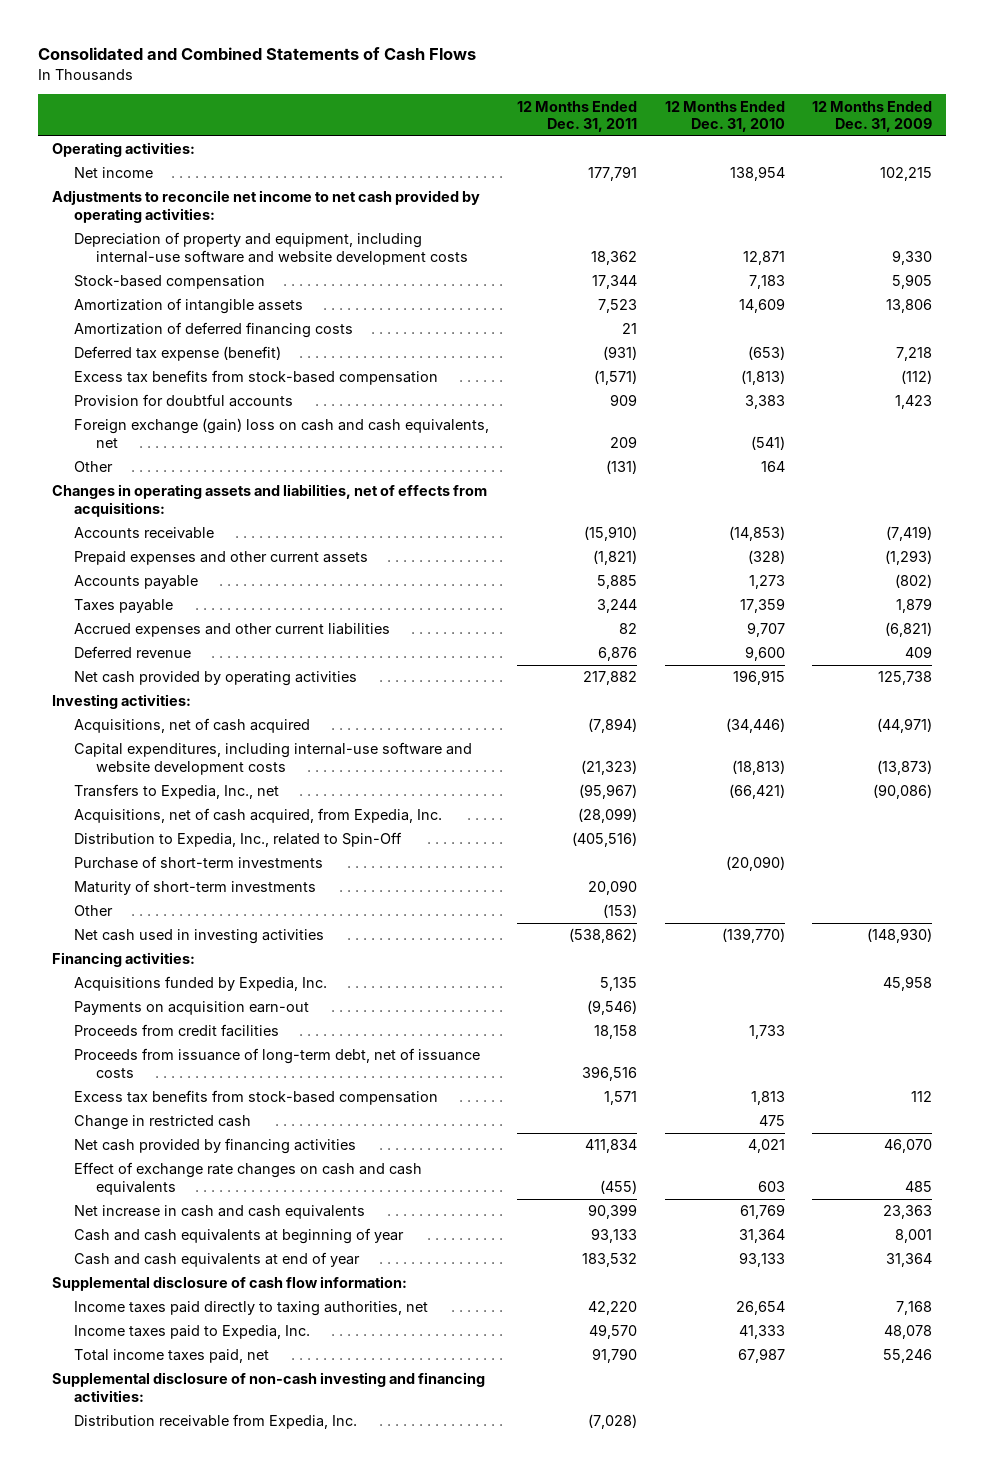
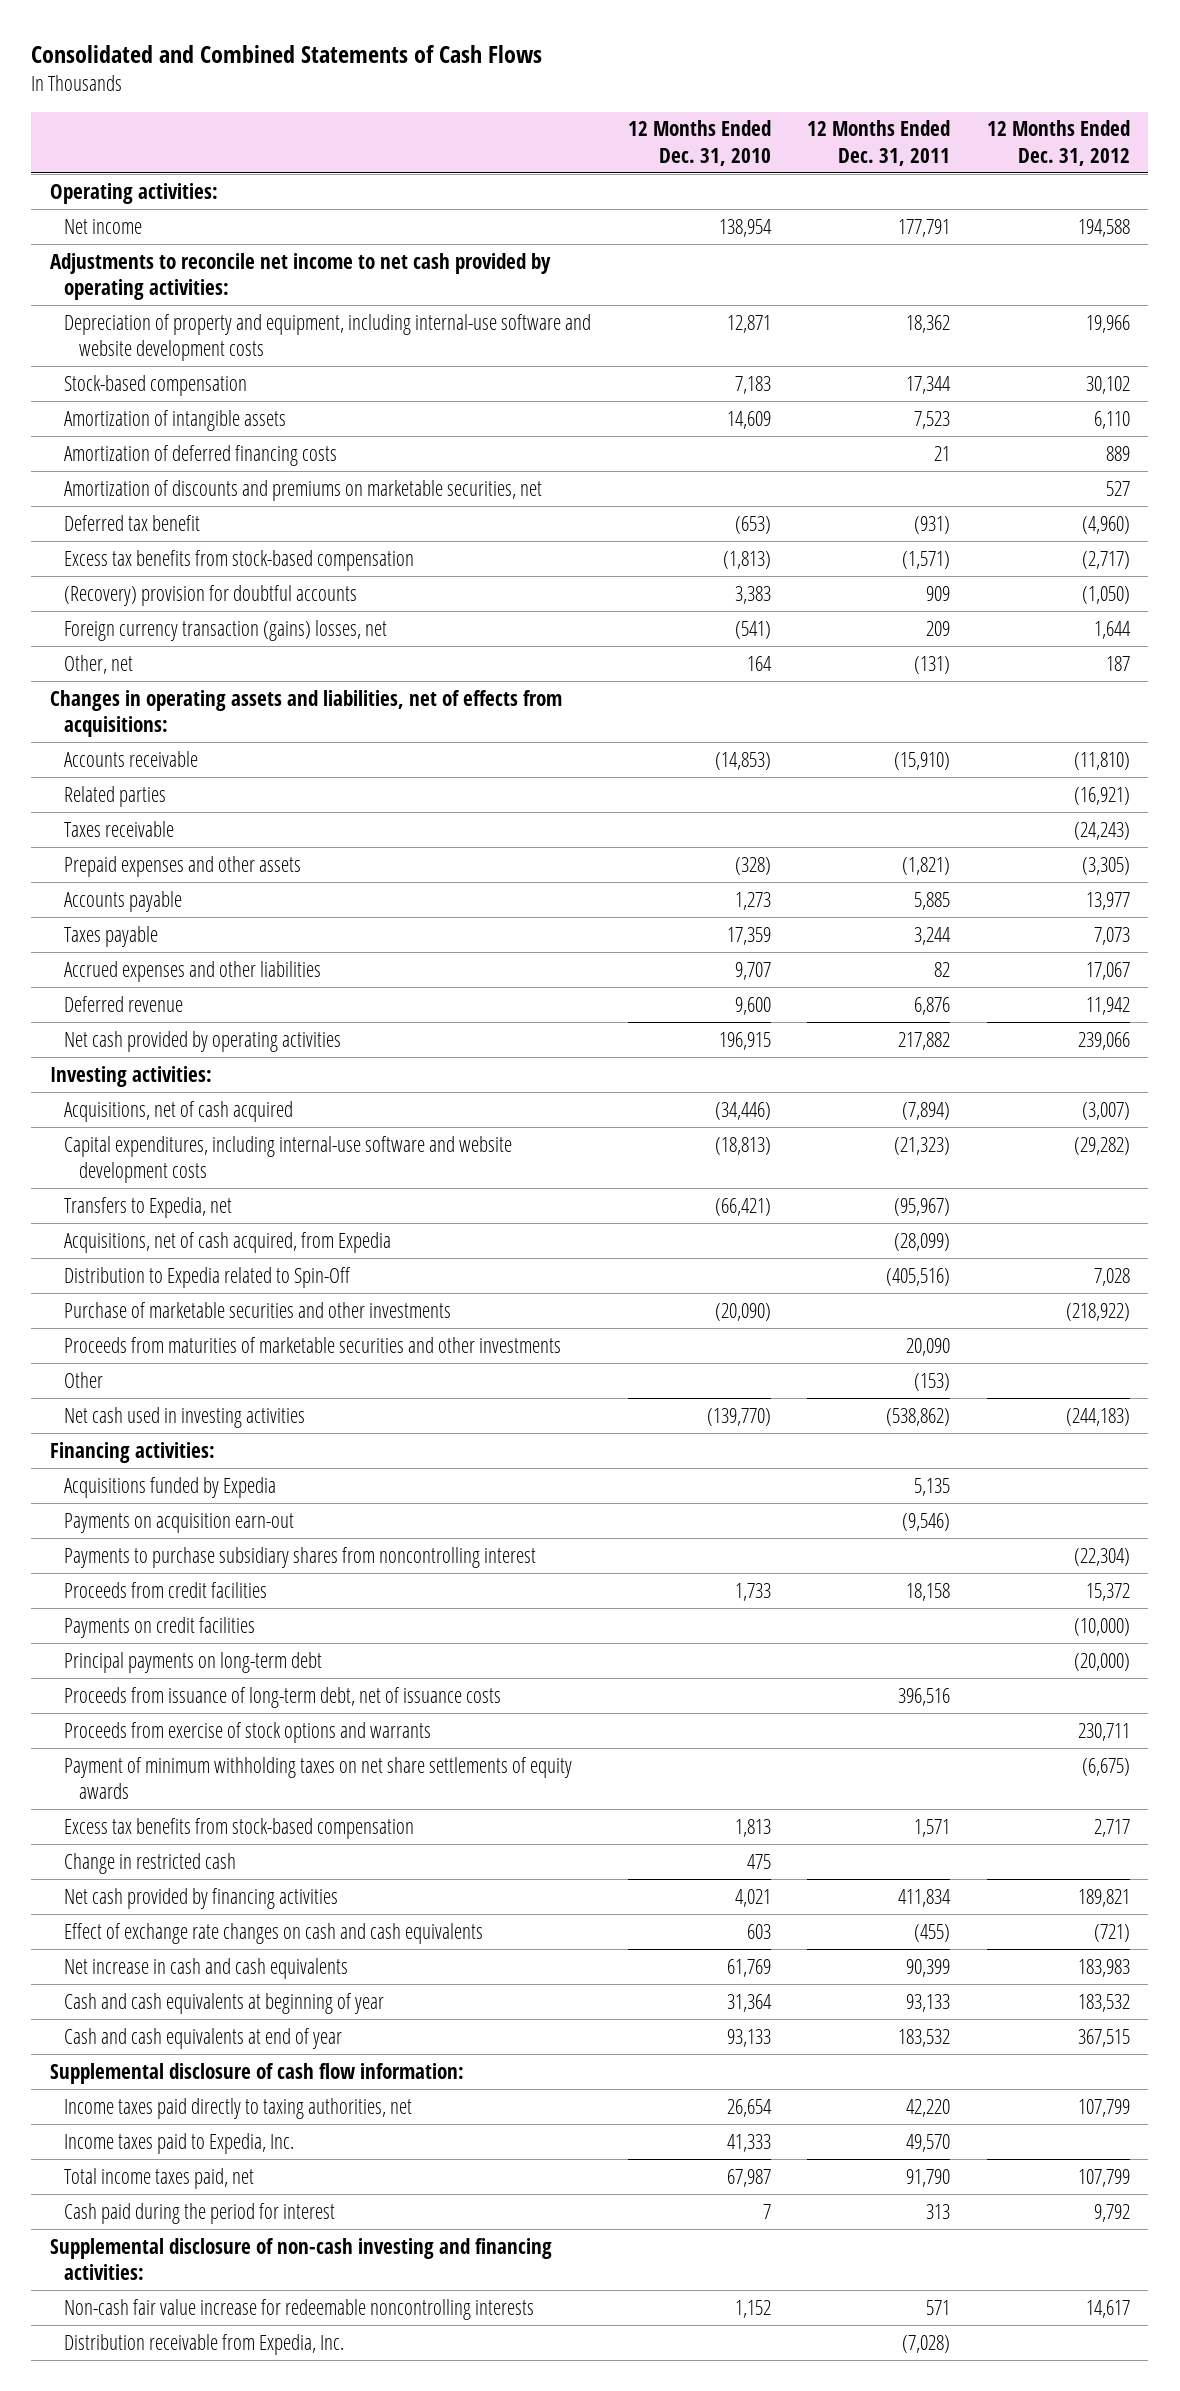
- | 12 Months Ended Dec. 31, 2011 | 12 Months Ended Dec. 31, 2010 | 12 Months Ended Dec. 31, 2009
+ | 12 Months Ended Dec. 31, 2010 | 12 Months Ended Dec. 31, 2011 | 12 Months Ended Dec. 31, 2012
- Deferred tax expense (benefit) | (931) | (653) | 7,218
+ Amortization of discounts and premiums on marketable securities, net | | | 527
+ Deferred tax benefit | (653) | (931) | (4,960)
- Provision for doubtful accounts | 909 | 3,383 | 1,423
- Foreign exchange (gain) loss on cash and cash equivalents, net | 209 | (541) |
- Other | (131) | 164 |
+ (Recovery) provision for doubtful accounts | 3,383 | 909 | (1,050)
+ Foreign currency transaction (gains) losses, net | (541) | 209 | 1,644
+ Other, net | 164 | (131) | 187
- Prepaid expenses and other current assets | (1,821) | (328) | (1,293)
+ Related parties | | | (16,921)
+ Taxes receivable | | | (24,243)
+ Prepaid expenses and other assets | (328) | (1,821) | (3,305)
- Accrued expenses and other current liabilities | 82 | 9,707 | (6,821)
+ Accrued expenses and other liabilities | 9,707 | 82 | 17,067
- Transfers to Expedia, Inc., net | (95,967) | (66,421) | (90,086)
- Acquisitions, net of cash acquired, from Expedia, Inc. | (28,099) | |
- Distribution to Expedia, Inc., related to Spin-Off | (405,516) | |
- Purchase of short-term investments | | (20,090) |
- Maturity of short-term investments | 20,090 | |
+ Transfers to Expedia, net | (66,421) | (95,967) |
+ Acquisitions, net of cash acquired, from Expedia | | (28,099) |
+ Distribution to Expedia related to Spin-Off | | (405,516) | 7,028
+ Purchase of marketable securities and other investments | (20,090) | | (218,922)
+ Proceeds from maturities of marketable securities and other investments | | 20,090 |
- Acquisitions funded by Expedia, Inc. | 5,135 | | 45,958
+ Acquisitions funded by Expedia | | 5,135 |
+ Payments to purchase subsidiary shares from noncontrolling interest | | | (22,304)
+ Payments on credit facilities | | | (10,000)
+ Principal payments on long-term debt | | | (20,000)
+ Proceeds from exercise of stock options and warrants | | | 230,711
+ Payment of minimum withholding taxes on net share settlements of equity awards | | | (6,675)
+ Cash paid during the period for interest | 7 | 313 | 9,792
+ Non-cash fair value increase for redeemable noncontrolling interests | 1,152 | 571 | 14,617

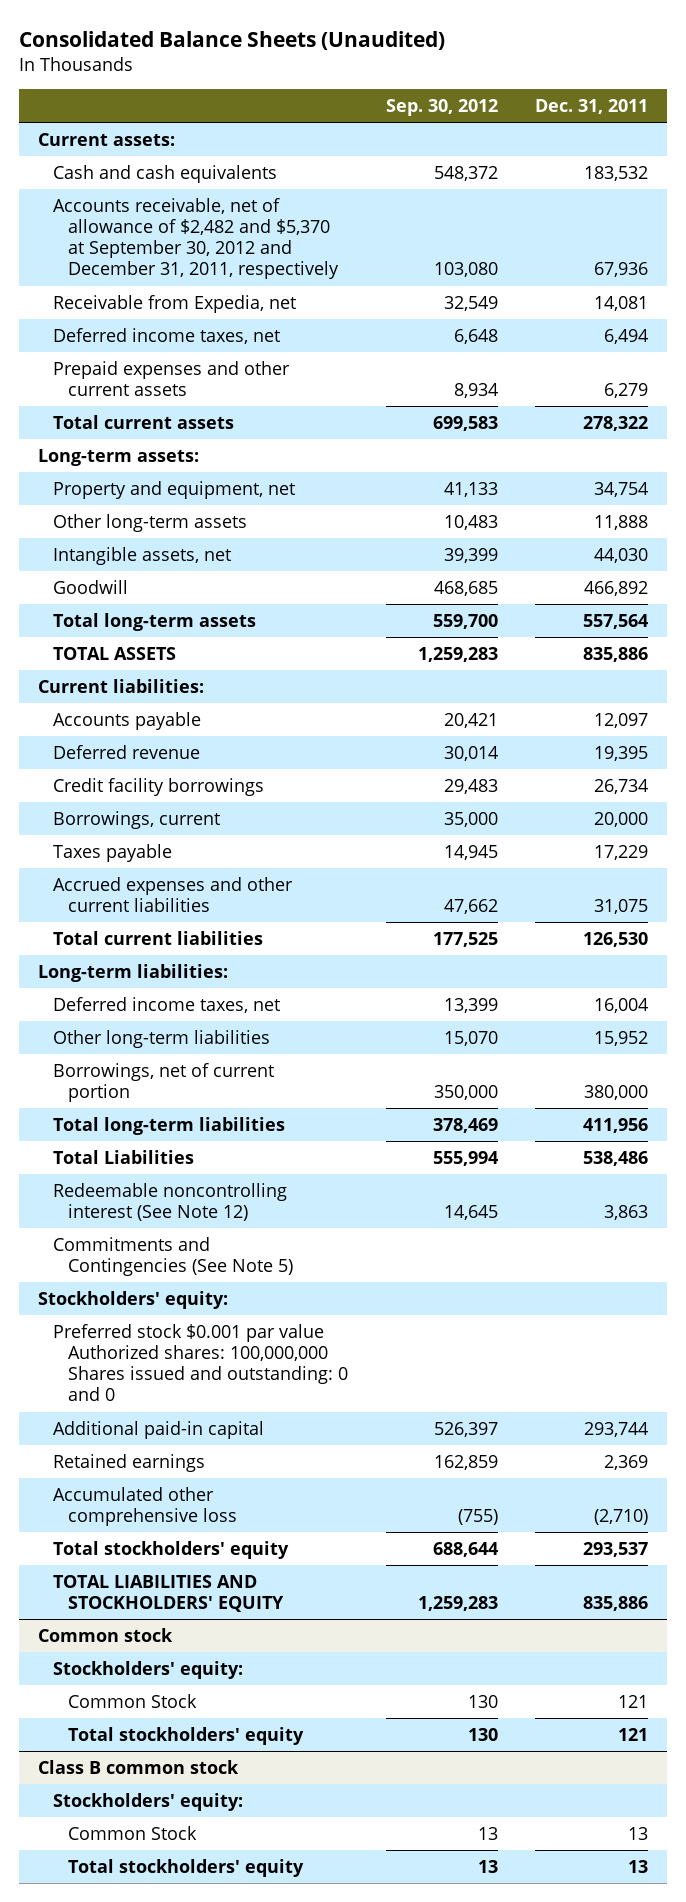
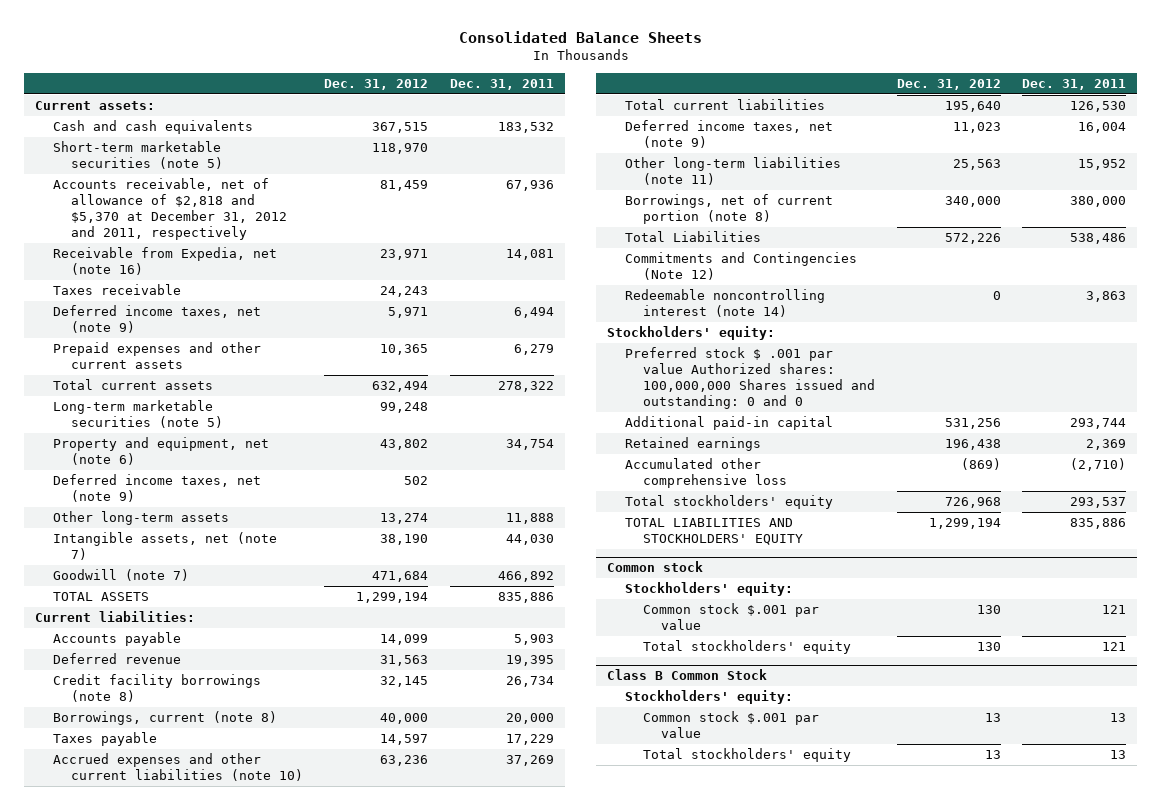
- Consolidated Balance Sheets (Unaudited)
+ Consolidated Balance Sheets
- | Sep. 30, 2012 | Dec. 31, 2011
+ | Dec. 31, 2012 | Dec. 31, 2011
- Accounts receivable, net of allowance of $2,482 and $5,370 at September 30, 2012 and December 31, 2011, respectively | 103,080 | 67,936
- Receivable from Expedia, net | 32,549 | 14,081
- Deferred income taxes, net | 6,648 | 6,494
+ Short-term marketable securities (note 5) | 118,970 |
+ Accounts receivable, net of allowance of $2,818 and $5,370 at December 31, 2012 and 2011, respectively | 81,459 | 67,936
+ Receivable from Expedia, net (note 16) | 23,971 | 14,081
+ Taxes receivable | 24,243 |
+ Deferred income taxes, net (note 9) | 5,971 | 6,494
- Long-term assets:
- Property and equipment, net | 41,133 | 34,754
+ Long-term marketable securities (note 5) | 99,248 |
+ Property and equipment, net (note 6) | 43,802 | 34,754
+ Deferred income taxes, net (note 9) | 502 |
- Intangible assets, net | 39,399 | 44,030
- Goodwill | 468,685 | 466,892
- Total long-term assets | 559,700 | 557,564
+ Intangible assets, net (note 7) | 38,190 | 44,030
+ Goodwill (note 7) | 471,684 | 466,892
- Accounts payable | 20,421 | 12,097
+ Accounts payable | 14,099 | 5,903
- Credit facility borrowings | 29,483 | 26,734
- Borrowings, current | 35,000 | 20,000
+ Credit facility borrowings (note 8) | 32,145 | 26,734
+ Borrowings, current (note 8) | 40,000 | 20,000
- Accrued expenses and other current liabilities | 47,662 | 31,075
+ Accrued expenses and other current liabilities (note 10) | 63,236 | 37,269
- Long-term liabilities:
- Deferred income taxes, net | 13,399 | 16,004
- Other long-term liabilities | 15,070 | 15,952
- Borrowings, net of current portion | 350,000 | 380,000
- Total long-term liabilities | 378,469 | 411,956
+ Deferred income taxes, net (note 9) | 11,023 | 16,004
+ Other long-term liabilities (note 11) | 25,563 | 15,952
+ Borrowings, net of current portion (note 8) | 340,000 | 380,000
- Redeemable noncontrolling interest (See Note 12) | 14,645 | 3,863
- Commitments and Contingencies (See Note 5)
+ Commitments and Contingencies (Note 12)
+ Redeemable noncontrolling interest (note 14) | 0 | 3,863
- Preferred stock $0.001 par value Authorized shares: 100,000,000 Shares issued and outstanding: 0 and 0
+ Preferred stock $ .001 par value Authorized shares: 100,000,000 Shares issued and outstanding: 0 and 0
@ Common stock
- Common Stock | 130 | 121
+ Common stock $.001 par value | 130 | 121
- Class B common stock
+ Class B Common Stock
- Common Stock | 13 | 13
+ Common stock $.001 par value | 13 | 13

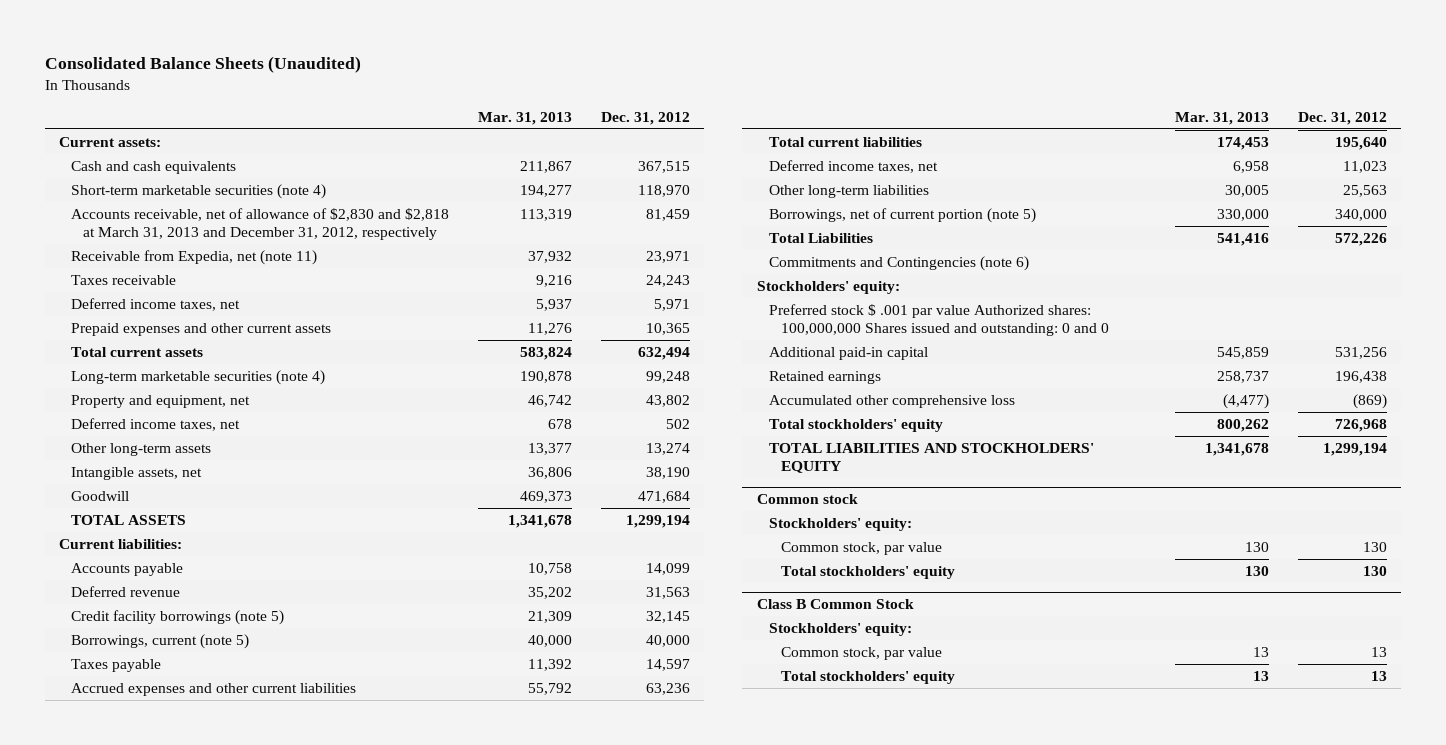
- Consolidated Balance Sheets
+ Consolidated Balance Sheets (Unaudited)
- | Dec. 31, 2012 | Dec. 31, 2011
+ | Mar. 31, 2013 | Dec. 31, 2012
- Short-term marketable securities (note 5) | 118,970 |
- Accounts receivable, net of allowance of $2,818 and $5,370 at December 31, 2012 and 2011, respectively | 81,459 | 67,936
- Receivable from Expedia, net (note 16) | 23,971 | 14,081
+ Short-term marketable securities (note 4) | 194,277 | 118,970
+ Accounts receivable, net of allowance of $2,830 and $2,818 at March 31, 2013 and December 31, 2012, respectively | 113,319 | 81,459
+ Receivable from Expedia, net (note 11) | 37,932 | 23,971
- Deferred income taxes, net (note 9) | 5,971 | 6,494
+ Deferred income taxes, net | 5,937 | 5,971
- Long-term marketable securities (note 5) | 99,248 |
- Property and equipment, net (note 6) | 43,802 | 34,754
- Deferred income taxes, net (note 9) | 502 |
+ Long-term marketable securities (note 4) | 190,878 | 99,248
+ Property and equipment, net | 46,742 | 43,802
+ Deferred income taxes, net | 678 | 502
- Intangible assets, net (note 7) | 38,190 | 44,030
- Goodwill (note 7) | 471,684 | 466,892
+ Intangible assets, net | 36,806 | 38,190
+ Goodwill | 469,373 | 471,684
- Credit facility borrowings (note 8) | 32,145 | 26,734
- Borrowings, current (note 8) | 40,000 | 20,000
+ Credit facility borrowings (note 5) | 21,309 | 32,145
+ Borrowings, current (note 5) | 40,000 | 40,000
- Accrued expenses and other current liabilities (note 10) | 63,236 | 37,269
+ Accrued expenses and other current liabilities | 55,792 | 63,236
- Deferred income taxes, net (note 9) | 11,023 | 16,004
- Other long-term liabilities (note 11) | 25,563 | 15,952
- Borrowings, net of current portion (note 8) | 340,000 | 380,000
+ Deferred income taxes, net | 6,958 | 11,023
+ Other long-term liabilities | 30,005 | 25,563
+ Borrowings, net of current portion (note 5) | 330,000 | 340,000
- Commitments and Contingencies (Note 12)
- Redeemable noncontrolling interest (note 14) | 0 | 3,863
+ Commitments and Contingencies (note 6)
@ Common stock
- Common stock $.001 par value | 130 | 121
+ Common stock, par value | 130 | 130
@ Class B Common Stock
- Common stock $.001 par value | 13 | 13
+ Common stock, par value | 13 | 13

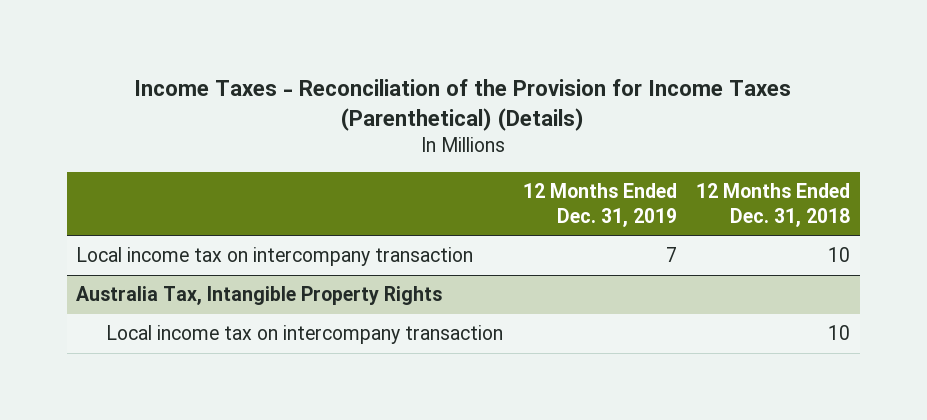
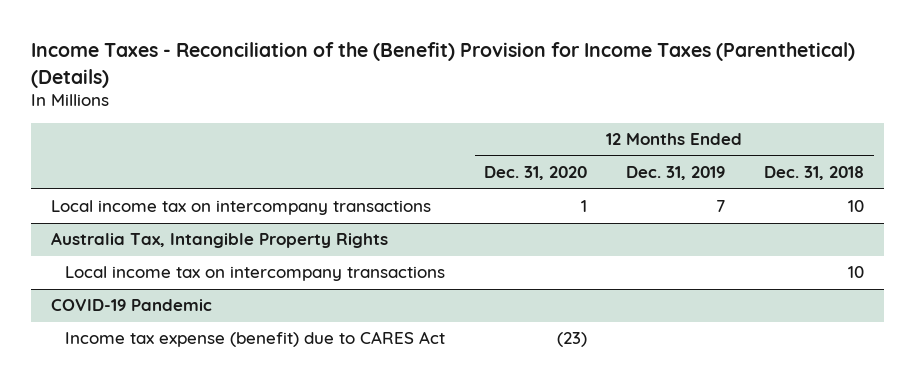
- Income Taxes - Reconciliation of the Provision for Income Taxes (Parenthetical) (Details)
+ Income Taxes - Reconciliation of the (Benefit) Provision for Income Taxes (Parenthetical) (Details)
- | 12 Months Ended Dec. 31, 2019 | 12 Months Ended Dec. 31, 2018
+ | 12 Months Ended Dec. 31, 2020 | 12 Months Ended Dec. 31, 2019 | 12 Months Ended Dec. 31, 2018
- Local income tax on intercompany transaction | 7 | 10
+ Local income tax on intercompany transactions | 1 | 7 | 10
@ Australia Tax, Intangible Property Rights
- Local income tax on intercompany transaction | | 10
+ Local income tax on intercompany transactions | | | 10
+ COVID-19 Pandemic
+ Income tax expense (benefit) due to CARES Act | (23) | |

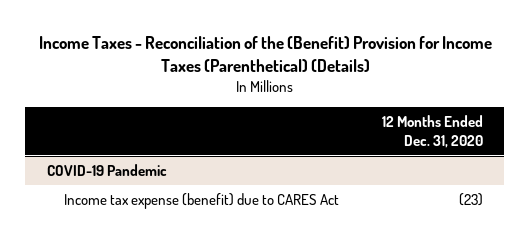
- | 12 Months Ended Dec. 31, 2020 | 12 Months Ended Dec. 31, 2019 | 12 Months Ended Dec. 31, 2018
+ | 12 Months Ended Dec. 31, 2020
- Local income tax on intercompany transactions | 1 | 7 | 10
- Australia Tax, Intangible Property Rights
- Local income tax on intercompany transactions | | | 10

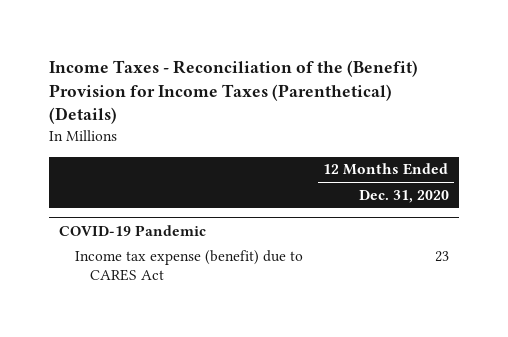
@ COVID-19 Pandemic
- Income tax expense (benefit) due to CARES Act | (23)
+ Income tax expense (benefit) due to CARES Act | 23

